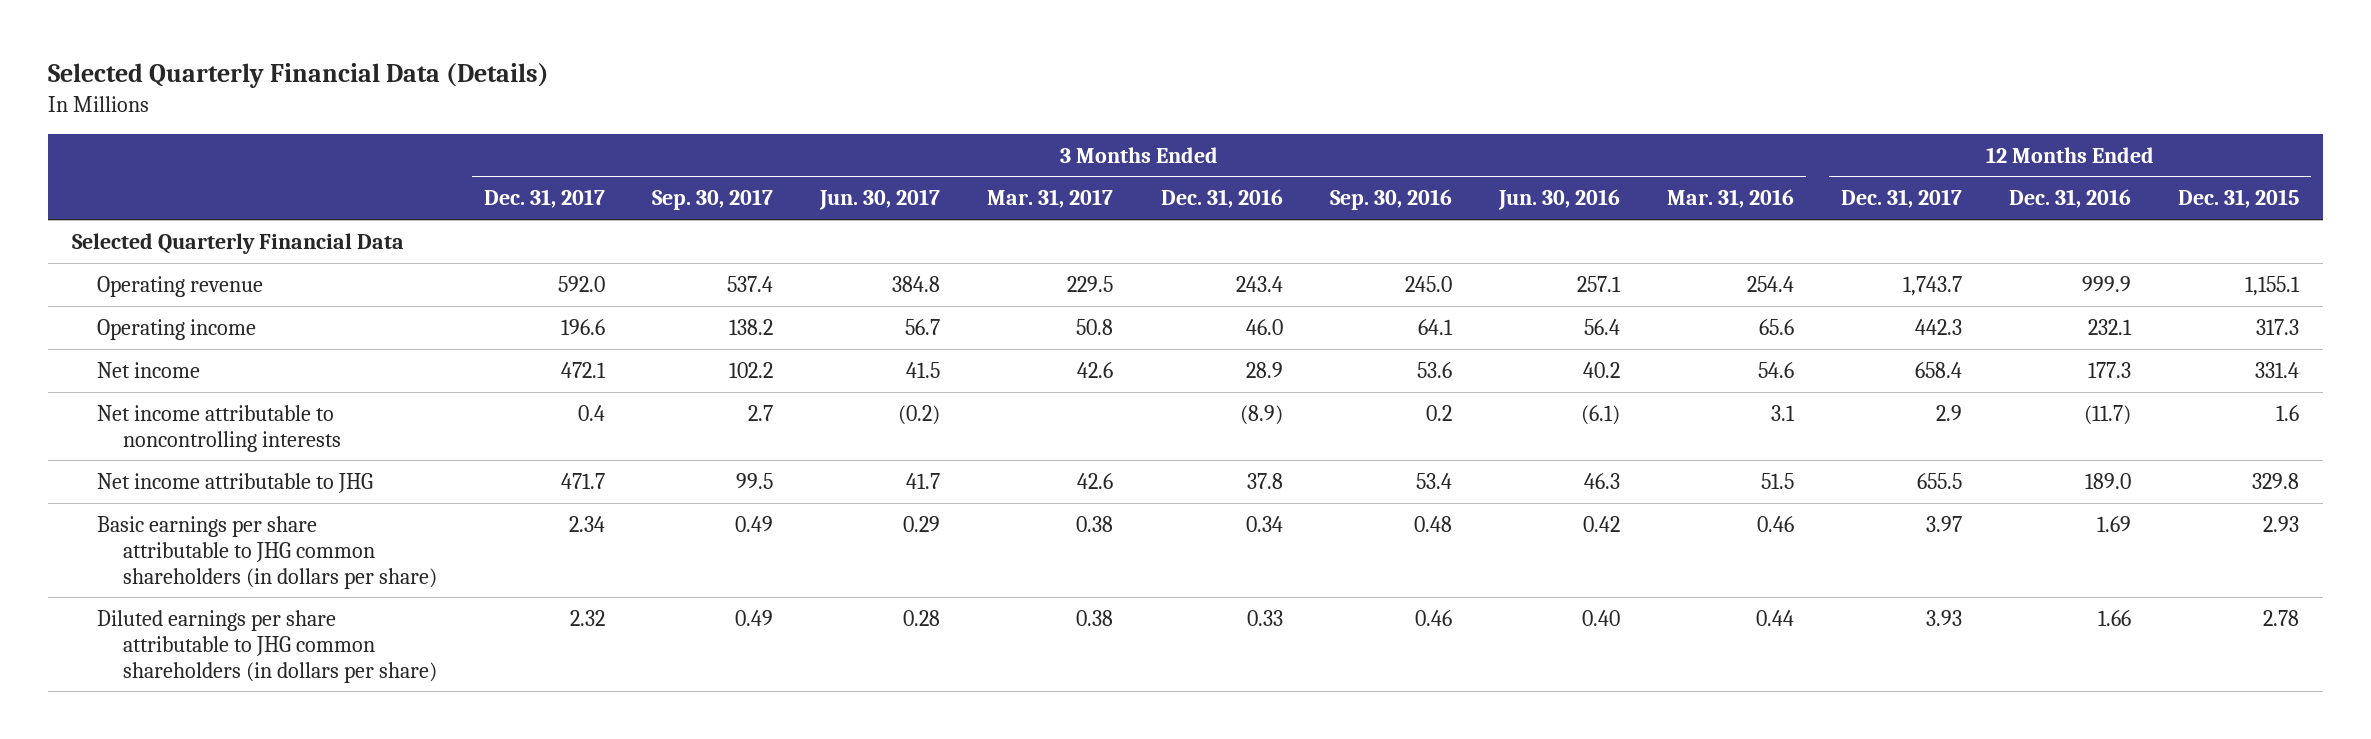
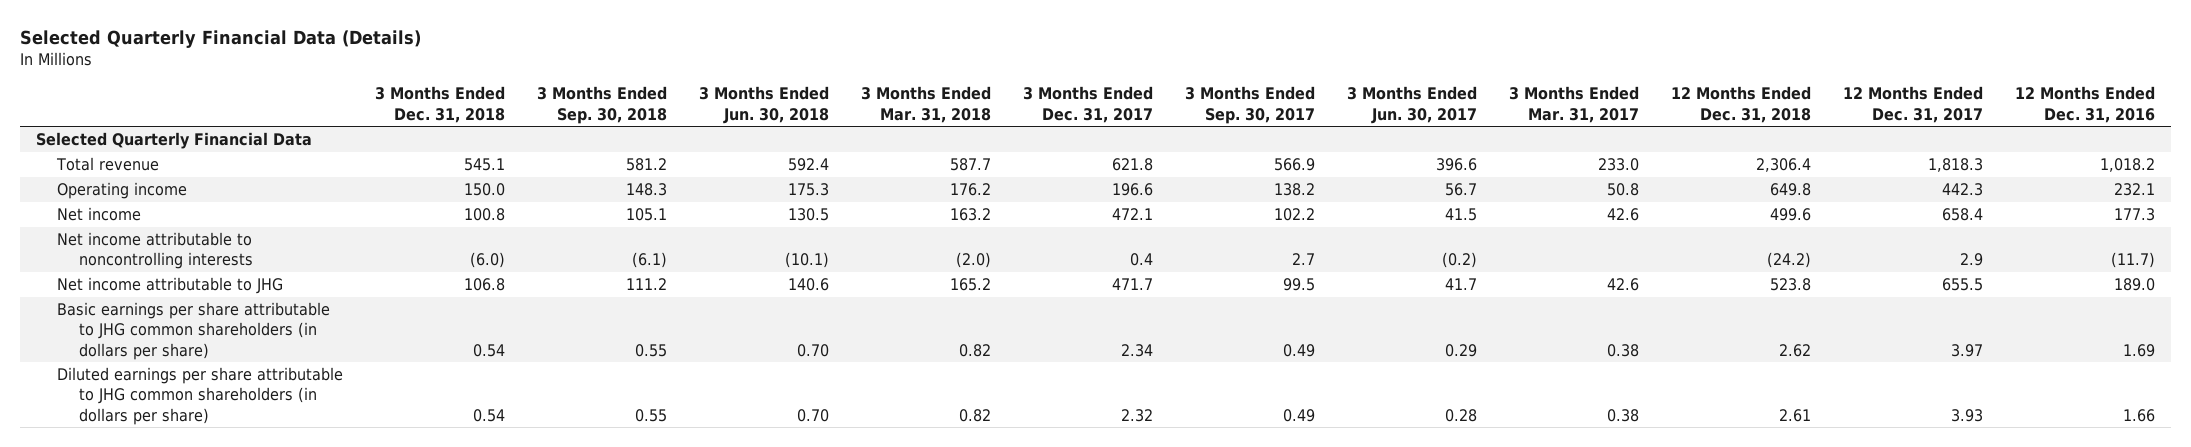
- | 3 Months Ended Dec. 31, 2017 | 3 Months Ended Sep. 30, 2017 | 3 Months Ended Jun. 30, 2017 | 3 Months Ended Mar. 31, 2017 | 3 Months Ended Dec. 31, 2016 | 3 Months Ended Sep. 30, 2016 | 3 Months Ended Jun. 30, 2016 | 3 Months Ended Mar. 31, 2016 | 12 Months Ended Dec. 31, 2017 | 12 Months Ended Dec. 31, 2016 | 12 Months Ended Dec. 31, 2015
+ | 3 Months Ended Dec. 31, 2018 | 3 Months Ended Sep. 30, 2018 | 3 Months Ended Jun. 30, 2018 | 3 Months Ended Mar. 31, 2018 | 3 Months Ended Dec. 31, 2017 | 3 Months Ended Sep. 30, 2017 | 3 Months Ended Jun. 30, 2017 | 3 Months Ended Mar. 31, 2017 | 12 Months Ended Dec. 31, 2018 | 12 Months Ended Dec. 31, 2017 | 12 Months Ended Dec. 31, 2016
- Operating revenue | 592.0 | 537.4 | 384.8 | 229.5 | 243.4 | 245.0 | 257.1 | 254.4 | 1,743.7 | 999.9 | 1,155.1
+ Total revenue | 545.1 | 581.2 | 592.4 | 587.7 | 621.8 | 566.9 | 396.6 | 233.0 | 2,306.4 | 1,818.3 | 1,018.2

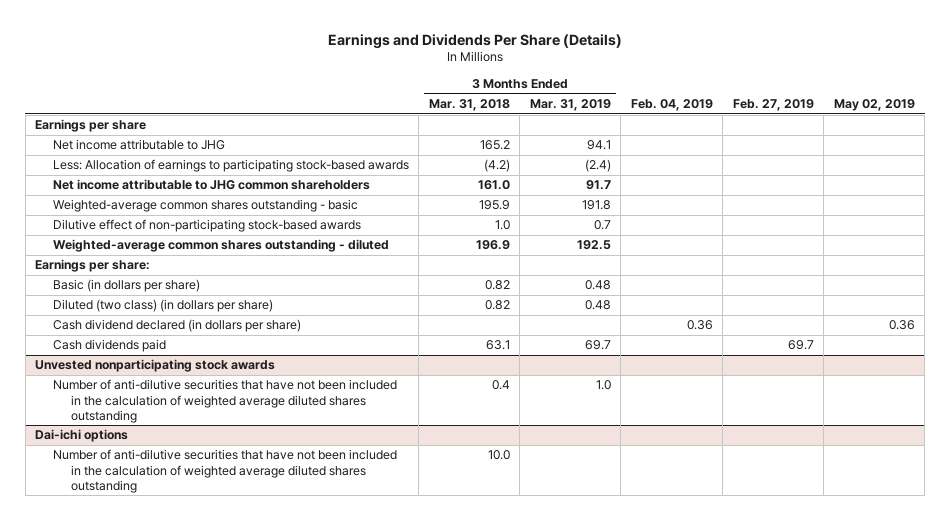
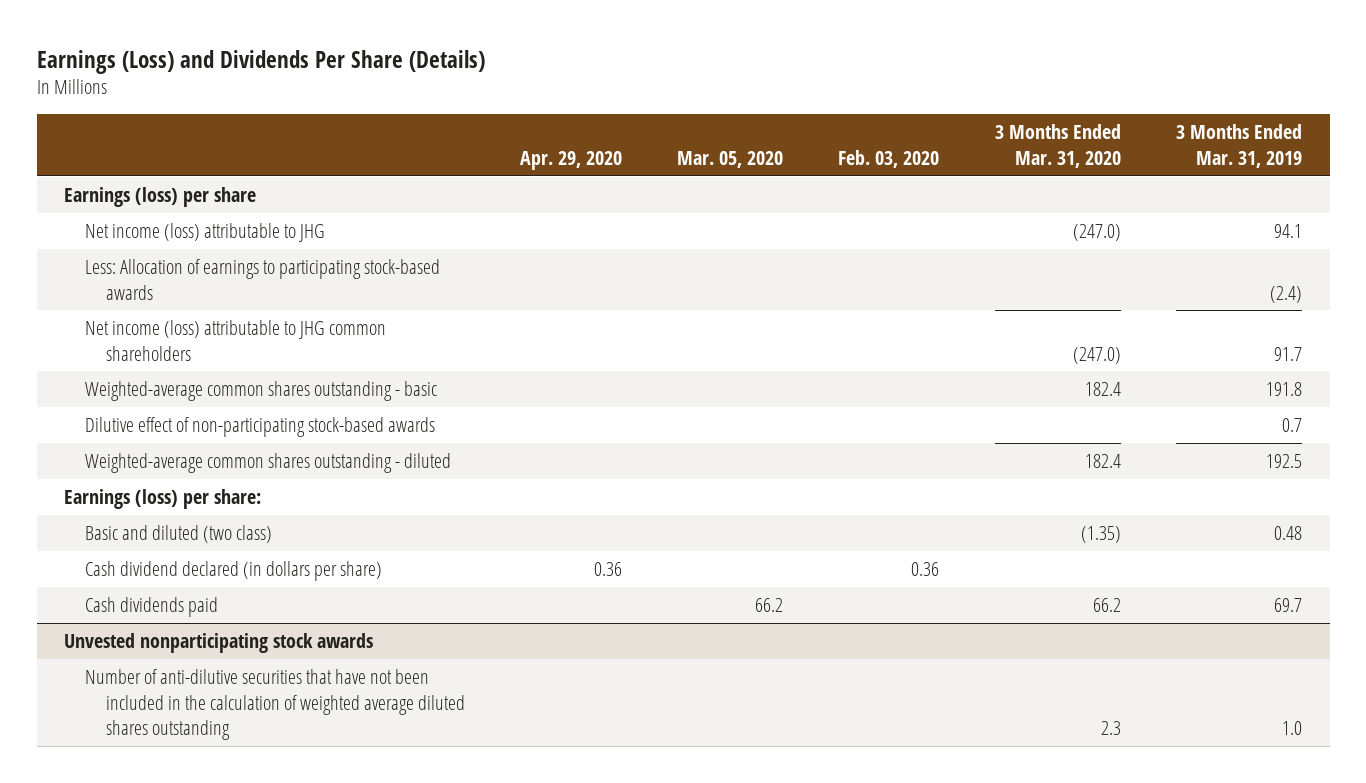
- Earnings and Dividends Per Share (Details)
+ Earnings (Loss) and Dividends Per Share (Details)
- | 3 Months Ended Mar. 31, 2018 | 3 Months Ended Mar. 31, 2019 | Feb. 04, 2019 | Feb. 27, 2019 | May 02, 2019
+ | Apr. 29, 2020 | Mar. 05, 2020 | Feb. 03, 2020 | 3 Months Ended Mar. 31, 2020 | 3 Months Ended Mar. 31, 2019
- Earnings per share
- Net income attributable to JHG | 165.2 | 94.1 | | |
+ Earnings (loss) per share
+ Net income (loss) attributable to JHG | | | | (247.0) | 94.1
- Net income attributable to JHG common shareholders | 161.0 | 91.7 | | |
+ Net income (loss) attributable to JHG common shareholders | | | | (247.0) | 91.7
- Earnings per share:
- Basic (in dollars per share) | 0.82 | 0.48 | | |
- Diluted (two class) (in dollars per share) | 0.82 | 0.48 | | |
+ Earnings (loss) per share:
+ Basic and diluted (two class) | | | | (1.35) | 0.48
- Dai-ichi options
- Number of anti-dilutive securities that have not been included in the calculation of weighted average diluted shares outstanding | 10.0 | | | |

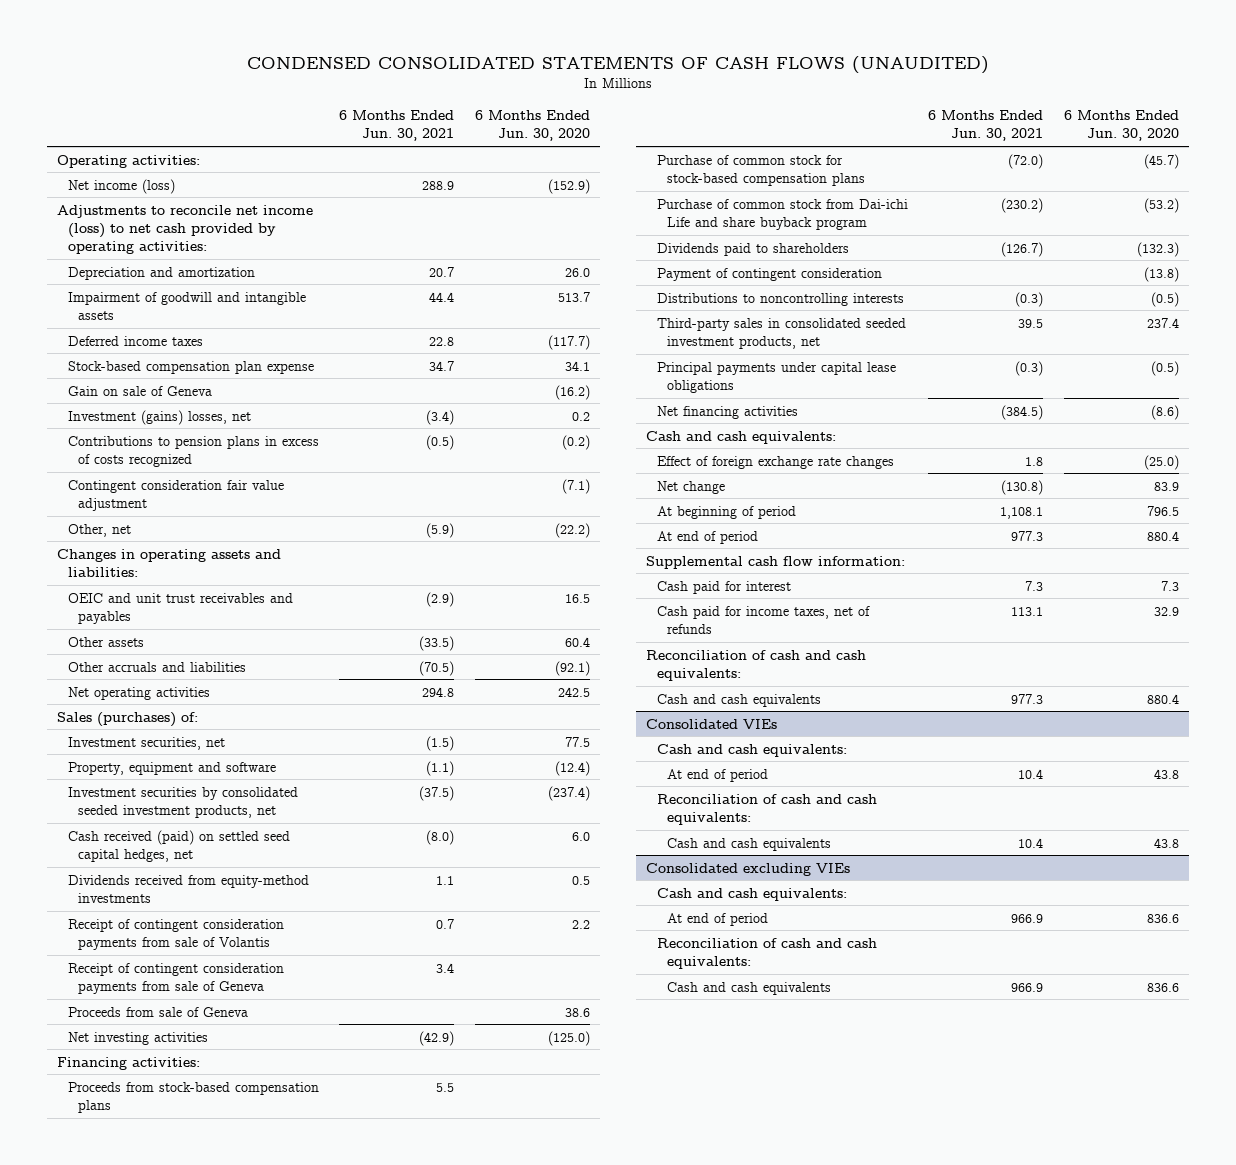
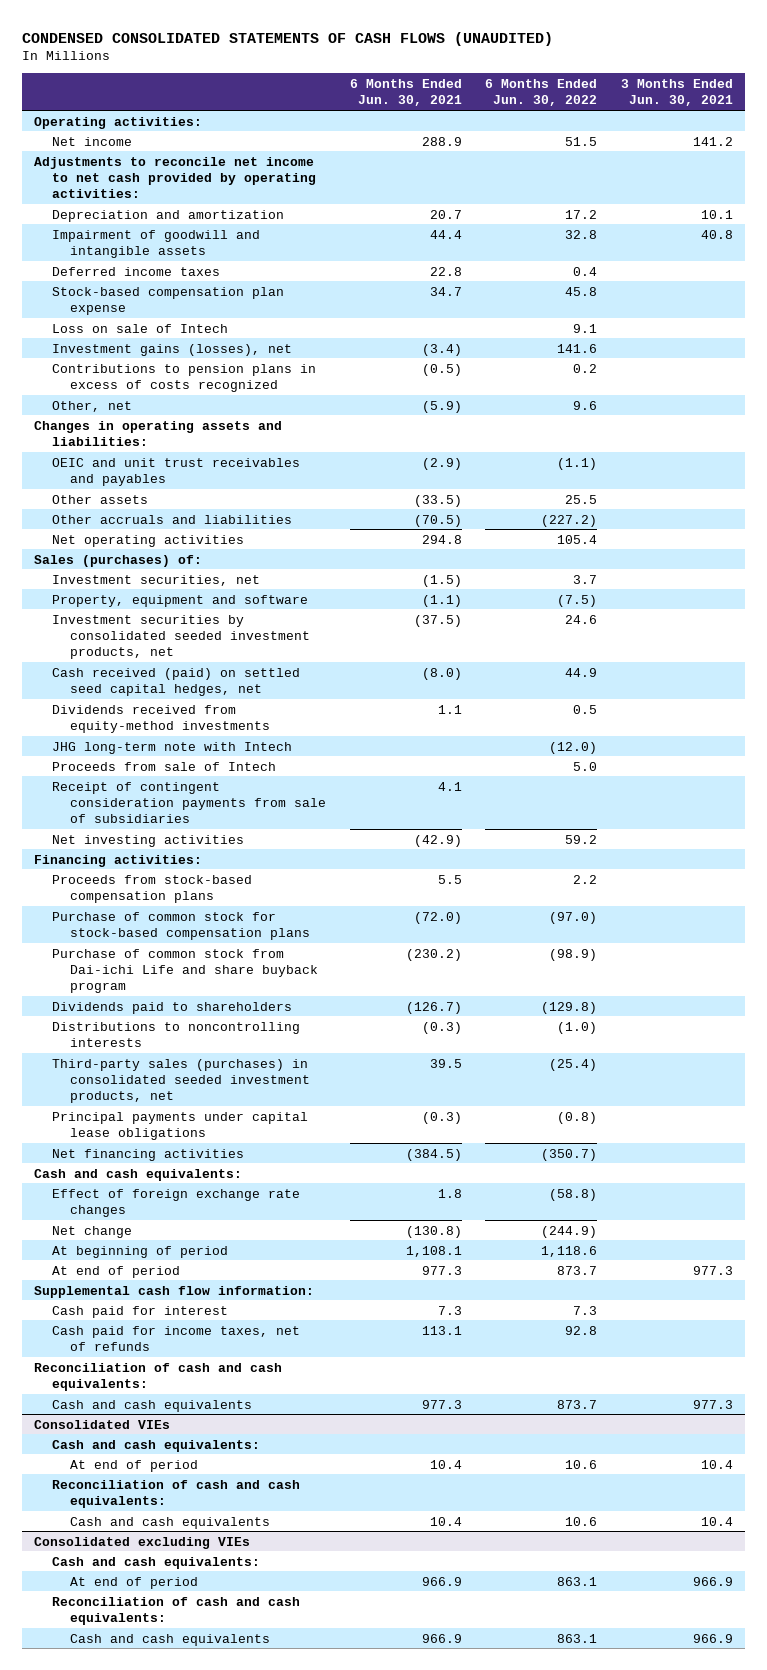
- | 6 Months Ended Jun. 30, 2021 | 6 Months Ended Jun. 30, 2020
+ | 6 Months Ended Jun. 30, 2021 | 6 Months Ended Jun. 30, 2022 | 3 Months Ended Jun. 30, 2021
- Net income (loss) | 288.9 | (152.9)
- Adjustments to reconcile net income (loss) to net cash provided by operating activities:
+ Net income | 288.9 | 51.5 | 141.2
+ Adjustments to reconcile net income to net cash provided by operating activities:
- Gain on sale of Geneva | | (16.2)
- Investment (gains) losses, net | (3.4) | 0.2
+ Loss on sale of Intech | | 9.1 |
+ Investment gains (losses), net | (3.4) | 141.6 |
- Contingent consideration fair value adjustment | | (7.1)
- Receipt of contingent consideration payments from sale of Volantis | 0.7 | 2.2
- Receipt of contingent consideration payments from sale of Geneva | 3.4 |
- Proceeds from sale of Geneva | | 38.6
+ JHG long-term note with Intech | | (12.0) |
+ Proceeds from sale of Intech | | 5.0 |
+ Receipt of contingent consideration payments from sale of subsidiaries | 4.1 | |
- Payment of contingent consideration | | (13.8)
- Third-party sales in consolidated seeded investment products, net | 39.5 | 237.4
+ Third-party sales (purchases) in consolidated seeded investment products, net | 39.5 | (25.4) |

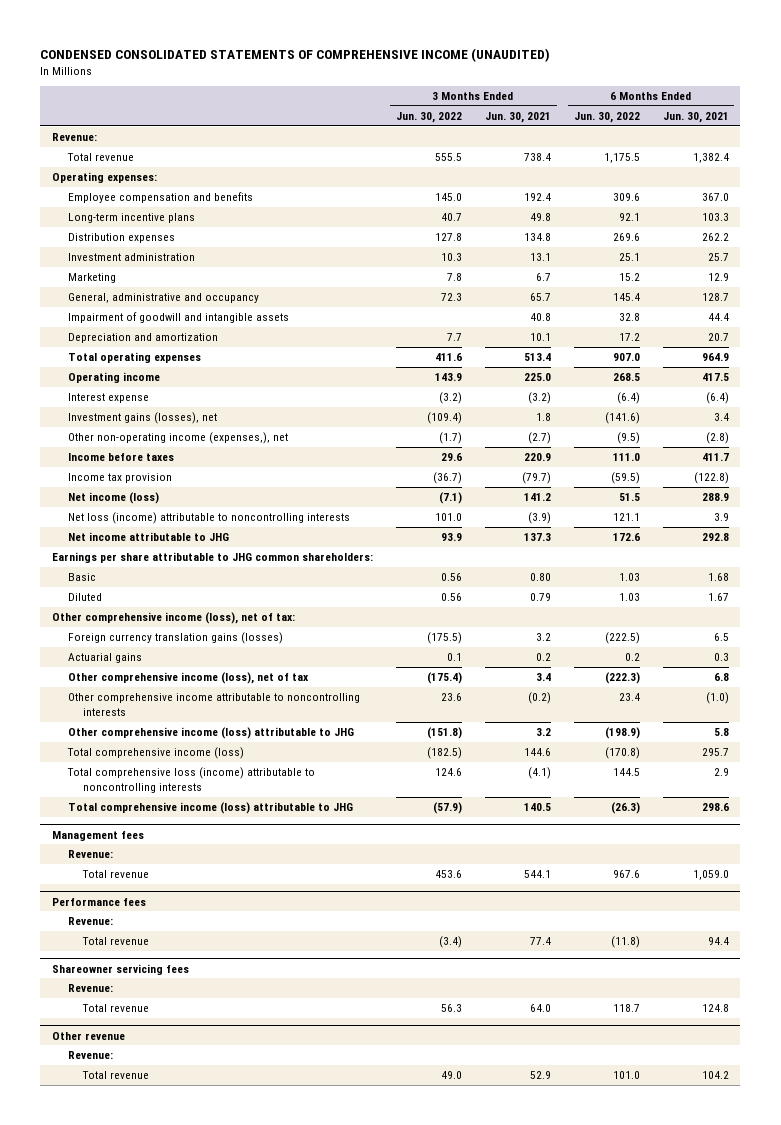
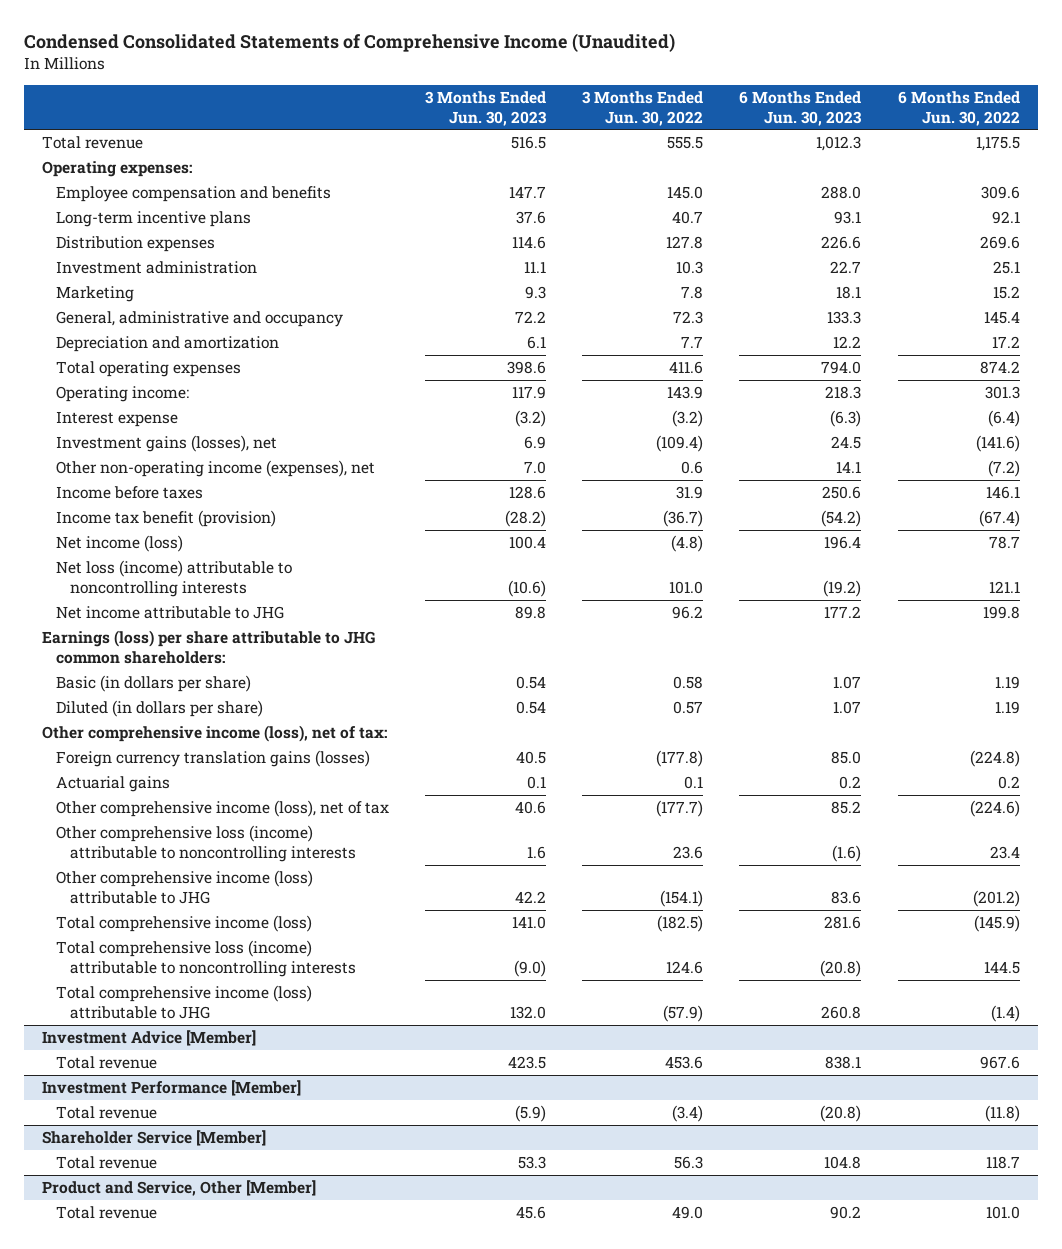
- CONDENSED CONSOLIDATED STATEMENTS OF COMPREHENSIVE INCOME (UNAUDITED)
+ Condensed Consolidated Statements of Comprehensive Income (Unaudited)
- | 3 Months Ended Jun. 30, 2022 | 3 Months Ended Jun. 30, 2021 | 6 Months Ended Jun. 30, 2022 | 6 Months Ended Jun. 30, 2021
+ | 3 Months Ended Jun. 30, 2023 | 3 Months Ended Jun. 30, 2022 | 6 Months Ended Jun. 30, 2023 | 6 Months Ended Jun. 30, 2022
- Revenue:
- Impairment of goodwill and intangible assets | | 40.8 | 32.8 | 44.4
- Total operating expenses | 411.6 | 513.4 | 907.0 | 964.9
- Operating income | 143.9 | 225.0 | 268.5 | 417.5
+ Total operating expenses | 398.6 | 411.6 | 794.0 | 874.2
+ Operating income: | 117.9 | 143.9 | 218.3 | 301.3
- Other non-operating income (expenses,), net | (1.7) | (2.7) | (9.5) | (2.8)
- Income before taxes | 29.6 | 220.9 | 111.0 | 411.7
- Income tax provision | (36.7) | (79.7) | (59.5) | (122.8)
- Net income (loss) | (7.1) | 141.2 | 51.5 | 288.9
+ Other non-operating income (expenses), net | 7.0 | 0.6 | 14.1 | (7.2)
+ Income before taxes | 128.6 | 31.9 | 250.6 | 146.1
+ Income tax benefit (provision) | (28.2) | (36.7) | (54.2) | (67.4)
+ Net income (loss) | 100.4 | (4.8) | 196.4 | 78.7
- Net income attributable to JHG | 93.9 | 137.3 | 172.6 | 292.8
- Earnings per share attributable to JHG common shareholders:
- Basic | 0.56 | 0.80 | 1.03 | 1.68
- Diluted | 0.56 | 0.79 | 1.03 | 1.67
+ Net income attributable to JHG | 89.8 | 96.2 | 177.2 | 199.8
+ Earnings (loss) per share attributable to JHG common shareholders:
+ Basic (in dollars per share) | 0.54 | 0.58 | 1.07 | 1.19
+ Diluted (in dollars per share) | 0.54 | 0.57 | 1.07 | 1.19
- Foreign currency translation gains (losses) | (175.5) | 3.2 | (222.5) | 6.5
+ Foreign currency translation gains (losses) | 40.5 | (177.8) | 85.0 | (224.8)
- Other comprehensive income (loss), net of tax | (175.4) | 3.4 | (222.3) | 6.8
- Other comprehensive income attributable to noncontrolling interests | 23.6 | (0.2) | 23.4 | (1.0)
- Other comprehensive income (loss) attributable to JHG | (151.8) | 3.2 | (198.9) | 5.8
- Total comprehensive income (loss) | (182.5) | 144.6 | (170.8) | 295.7
+ Other comprehensive income (loss), net of tax | 40.6 | (177.7) | 85.2 | (224.6)
+ Other comprehensive loss (income) attributable to noncontrolling interests | 1.6 | 23.6 | (1.6) | 23.4
+ Other comprehensive income (loss) attributable to JHG | 42.2 | (154.1) | 83.6 | (201.2)
+ Total comprehensive income (loss) | 141.0 | (182.5) | 281.6 | (145.9)
- Total comprehensive income (loss) attributable to JHG | (57.9) | 140.5 | (26.3) | 298.6
- Management fees
- Revenue:
+ Total comprehensive income (loss) attributable to JHG | 132.0 | (57.9) | 260.8 | (1.4)
+ Investment Advice [Member]
- Performance fees
- Revenue:
+ Investment Performance [Member]
- Shareowner servicing fees
- Revenue:
+ Shareholder Service [Member]
- Other revenue
- Revenue:
+ Product and Service, Other [Member]

